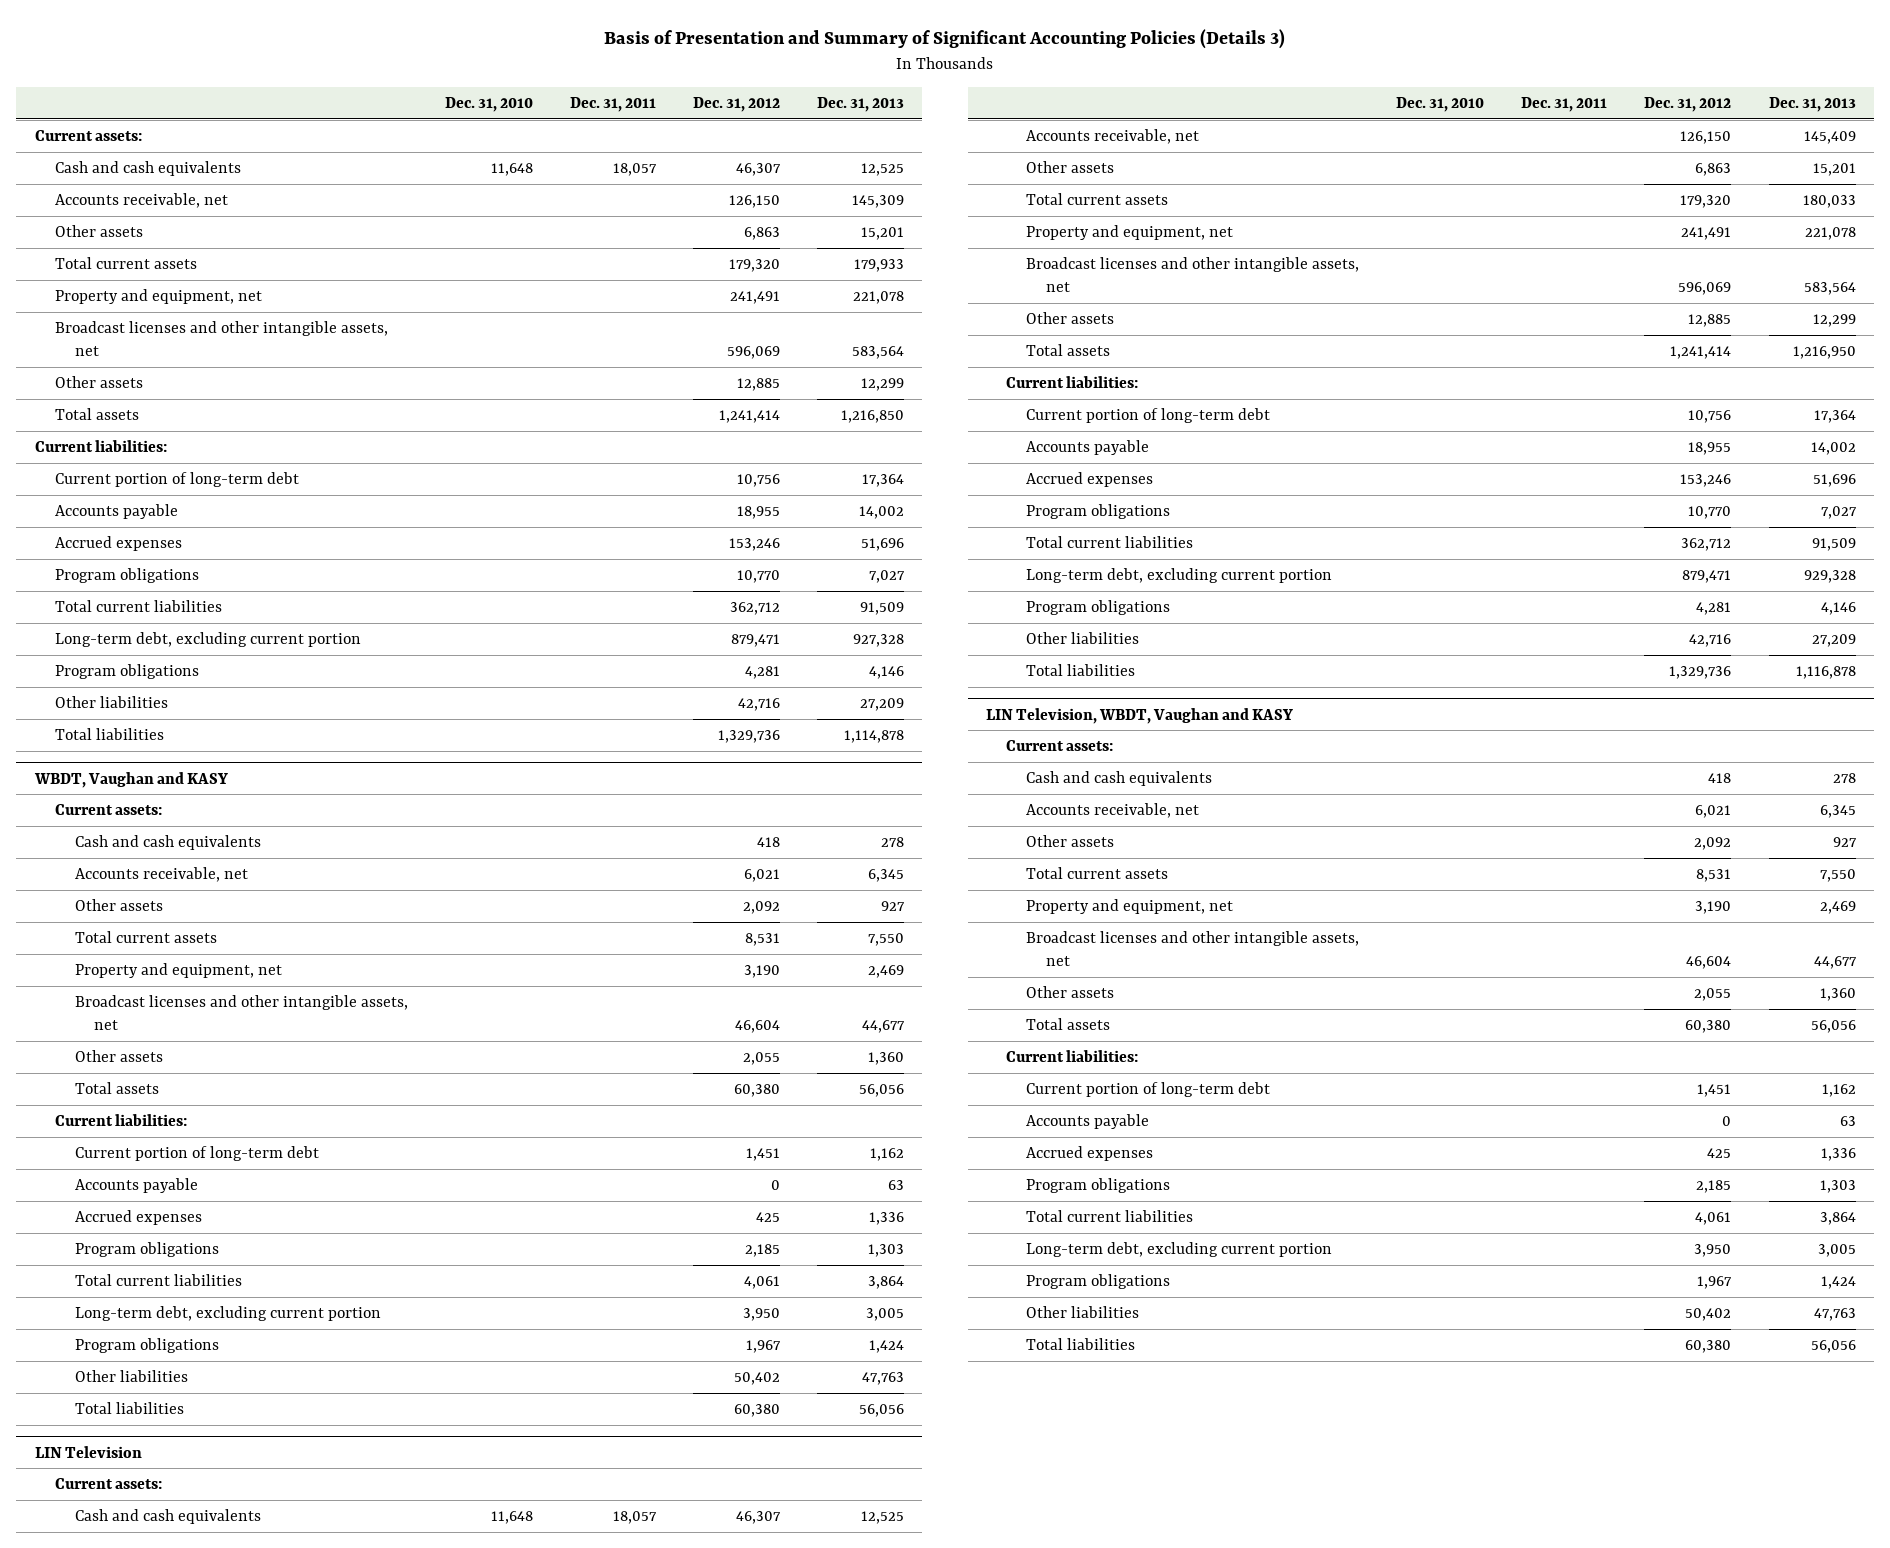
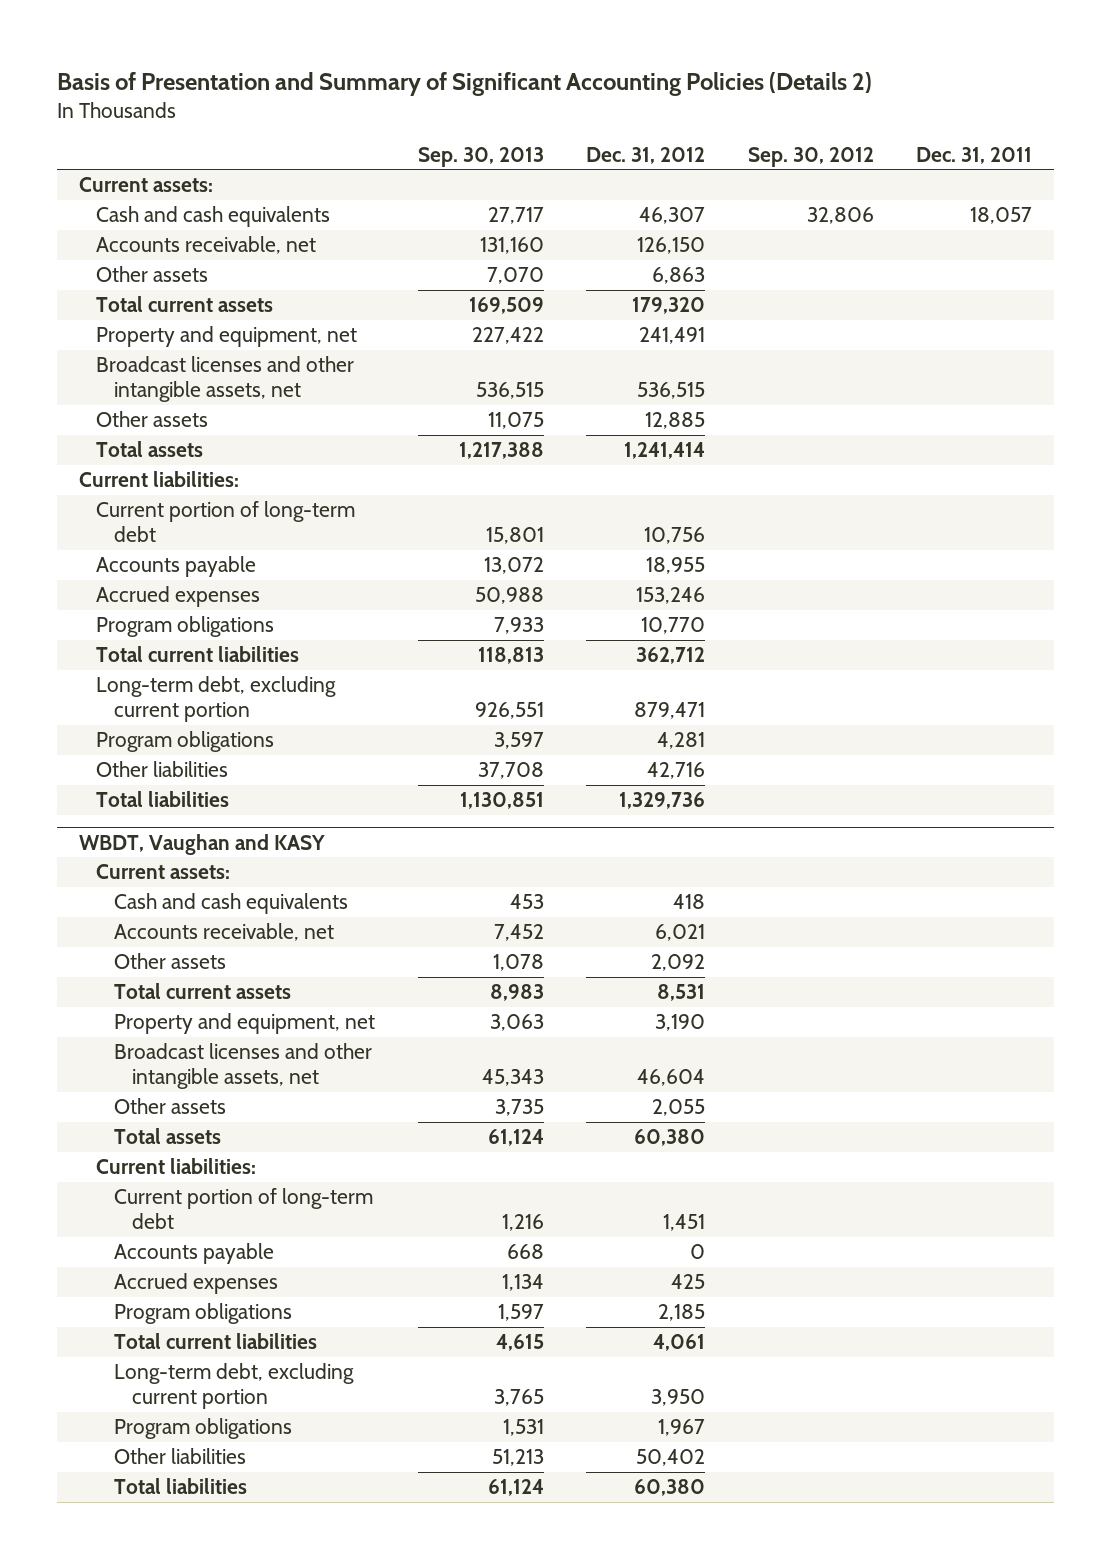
- Basis of Presentation and Summary of Significant Accounting Policies (Details 3)
+ Basis of Presentation and Summary of Significant Accounting Policies (Details 2)
- | Dec. 31, 2010 | Dec. 31, 2011 | Dec. 31, 2012 | Dec. 31, 2013
+ | Sep. 30, 2013 | Dec. 31, 2012 | Sep. 30, 2012 | Dec. 31, 2011
- Broadcast licenses and other intangible assets, net | | | 596,069 | 583,564
+ Broadcast licenses and other intangible assets, net | 536,515 | 536,515 | |
- LIN Television
- Current assets:
- Cash and cash equivalents | 11,648 | 18,057 | 46,307 | 12,525
- Accounts receivable, net | | | 126,150 | 145,409
- Other assets | | | 6,863 | 15,201
- Total current assets | | | 179,320 | 180,033
- Property and equipment, net | | | 241,491 | 221,078
- Broadcast licenses and other intangible assets, net | | | 596,069 | 583,564
- Other assets | | | 12,885 | 12,299
- Total assets | | | 1,241,414 | 1,216,950
- Current liabilities:
- Current portion of long-term debt | | | 10,756 | 17,364
- Accounts payable | | | 18,955 | 14,002
- Accrued expenses | | | 153,246 | 51,696
- Program obligations | | | 10,770 | 7,027
- Total current liabilities | | | 362,712 | 91,509
- Long-term debt, excluding current portion | | | 879,471 | 929,328
- Program obligations | | | 4,281 | 4,146
- Other liabilities | | | 42,716 | 27,209
- Total liabilities | | | 1,329,736 | 1,116,878
- LIN Television, WBDT, Vaughan and KASY
- Current assets:
- Cash and cash equivalents | | | 418 | 278
- Accounts receivable, net | | | 6,021 | 6,345
- Other assets | | | 2,092 | 927
- Total current assets | | | 8,531 | 7,550
- Property and equipment, net | | | 3,190 | 2,469
- Broadcast licenses and other intangible assets, net | | | 46,604 | 44,677
- Other assets | | | 2,055 | 1,360
- Total assets | | | 60,380 | 56,056
- Current liabilities:
- Current portion of long-term debt | | | 1,451 | 1,162
- Accounts payable | | | 0 | 63
- Accrued expenses | | | 425 | 1,336
- Program obligations | | | 2,185 | 1,303
- Total current liabilities | | | 4,061 | 3,864
- Long-term debt, excluding current portion | | | 3,950 | 3,005
- Program obligations | | | 1,967 | 1,424
- Other liabilities | | | 50,402 | 47,763
- Total liabilities | | | 60,380 | 56,056

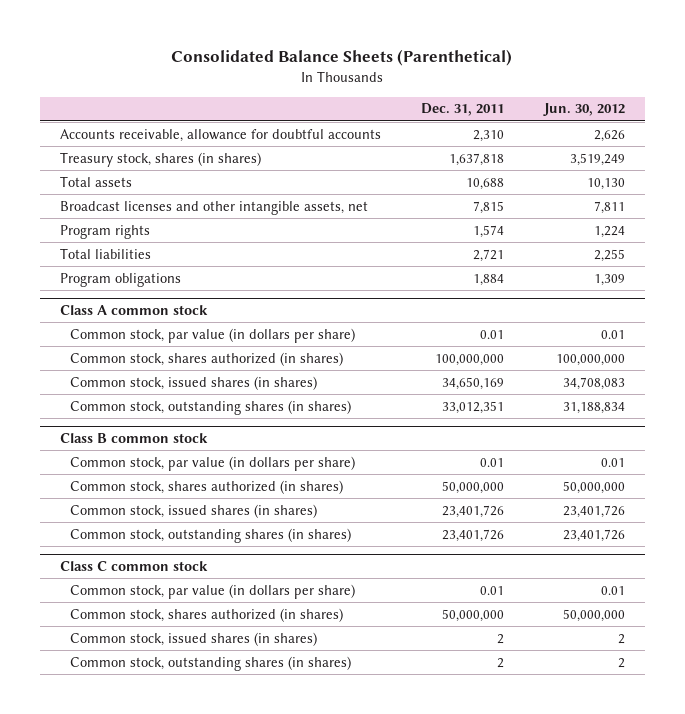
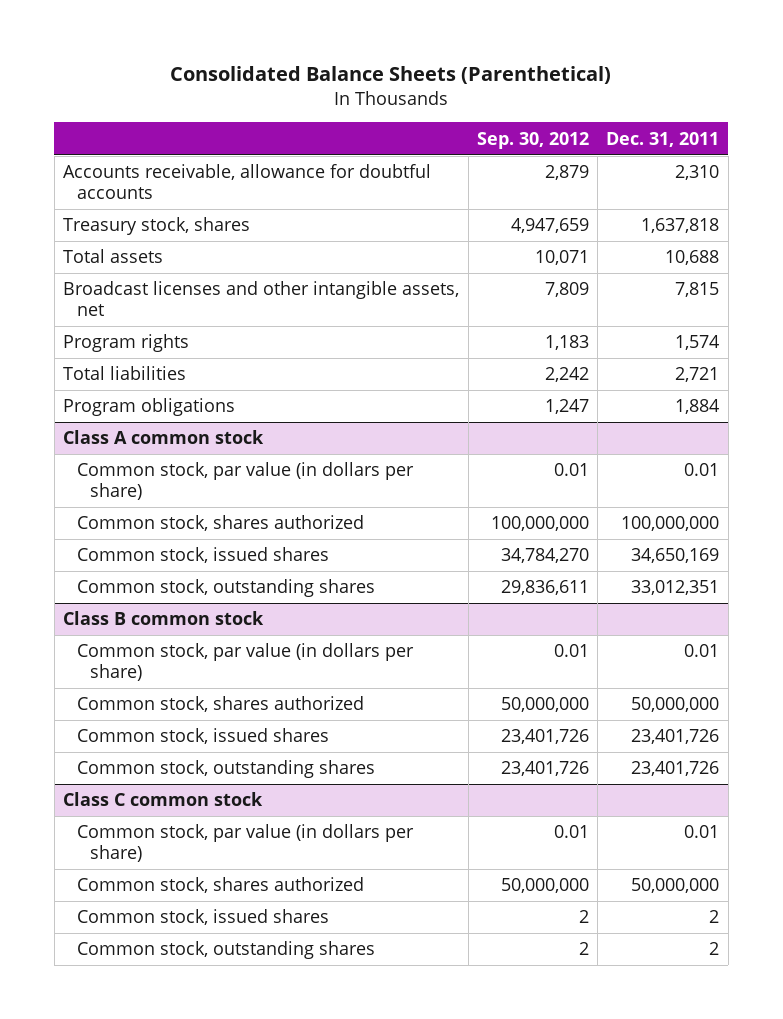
- | Dec. 31, 2011 | Jun. 30, 2012
+ | Sep. 30, 2012 | Dec. 31, 2011
- Treasury stock, shares (in shares) | 1,637,818 | 3,519,249
+ Treasury stock, shares | 4,947,659 | 1,637,818
@ Class A common stock
- Common stock, shares authorized (in shares) | 100,000,000 | 100,000,000
- Common stock, issued shares (in shares) | 34,650,169 | 34,708,083
- Common stock, outstanding shares (in shares) | 33,012,351 | 31,188,834
+ Common stock, shares authorized | 100,000,000 | 100,000,000
+ Common stock, issued shares | 34,784,270 | 34,650,169
+ Common stock, outstanding shares | 29,836,611 | 33,012,351
@ Class B common stock
- Common stock, shares authorized (in shares) | 50,000,000 | 50,000,000
- Common stock, issued shares (in shares) | 23,401,726 | 23,401,726
- Common stock, outstanding shares (in shares) | 23,401,726 | 23,401,726
+ Common stock, shares authorized | 50,000,000 | 50,000,000
+ Common stock, issued shares | 23,401,726 | 23,401,726
+ Common stock, outstanding shares | 23,401,726 | 23,401,726
@ Class C common stock
- Common stock, shares authorized (in shares) | 50,000,000 | 50,000,000
- Common stock, issued shares (in shares) | 2 | 2
- Common stock, outstanding shares (in shares) | 2 | 2
+ Common stock, shares authorized | 50,000,000 | 50,000,000
+ Common stock, issued shares | 2 | 2
+ Common stock, outstanding shares | 2 | 2

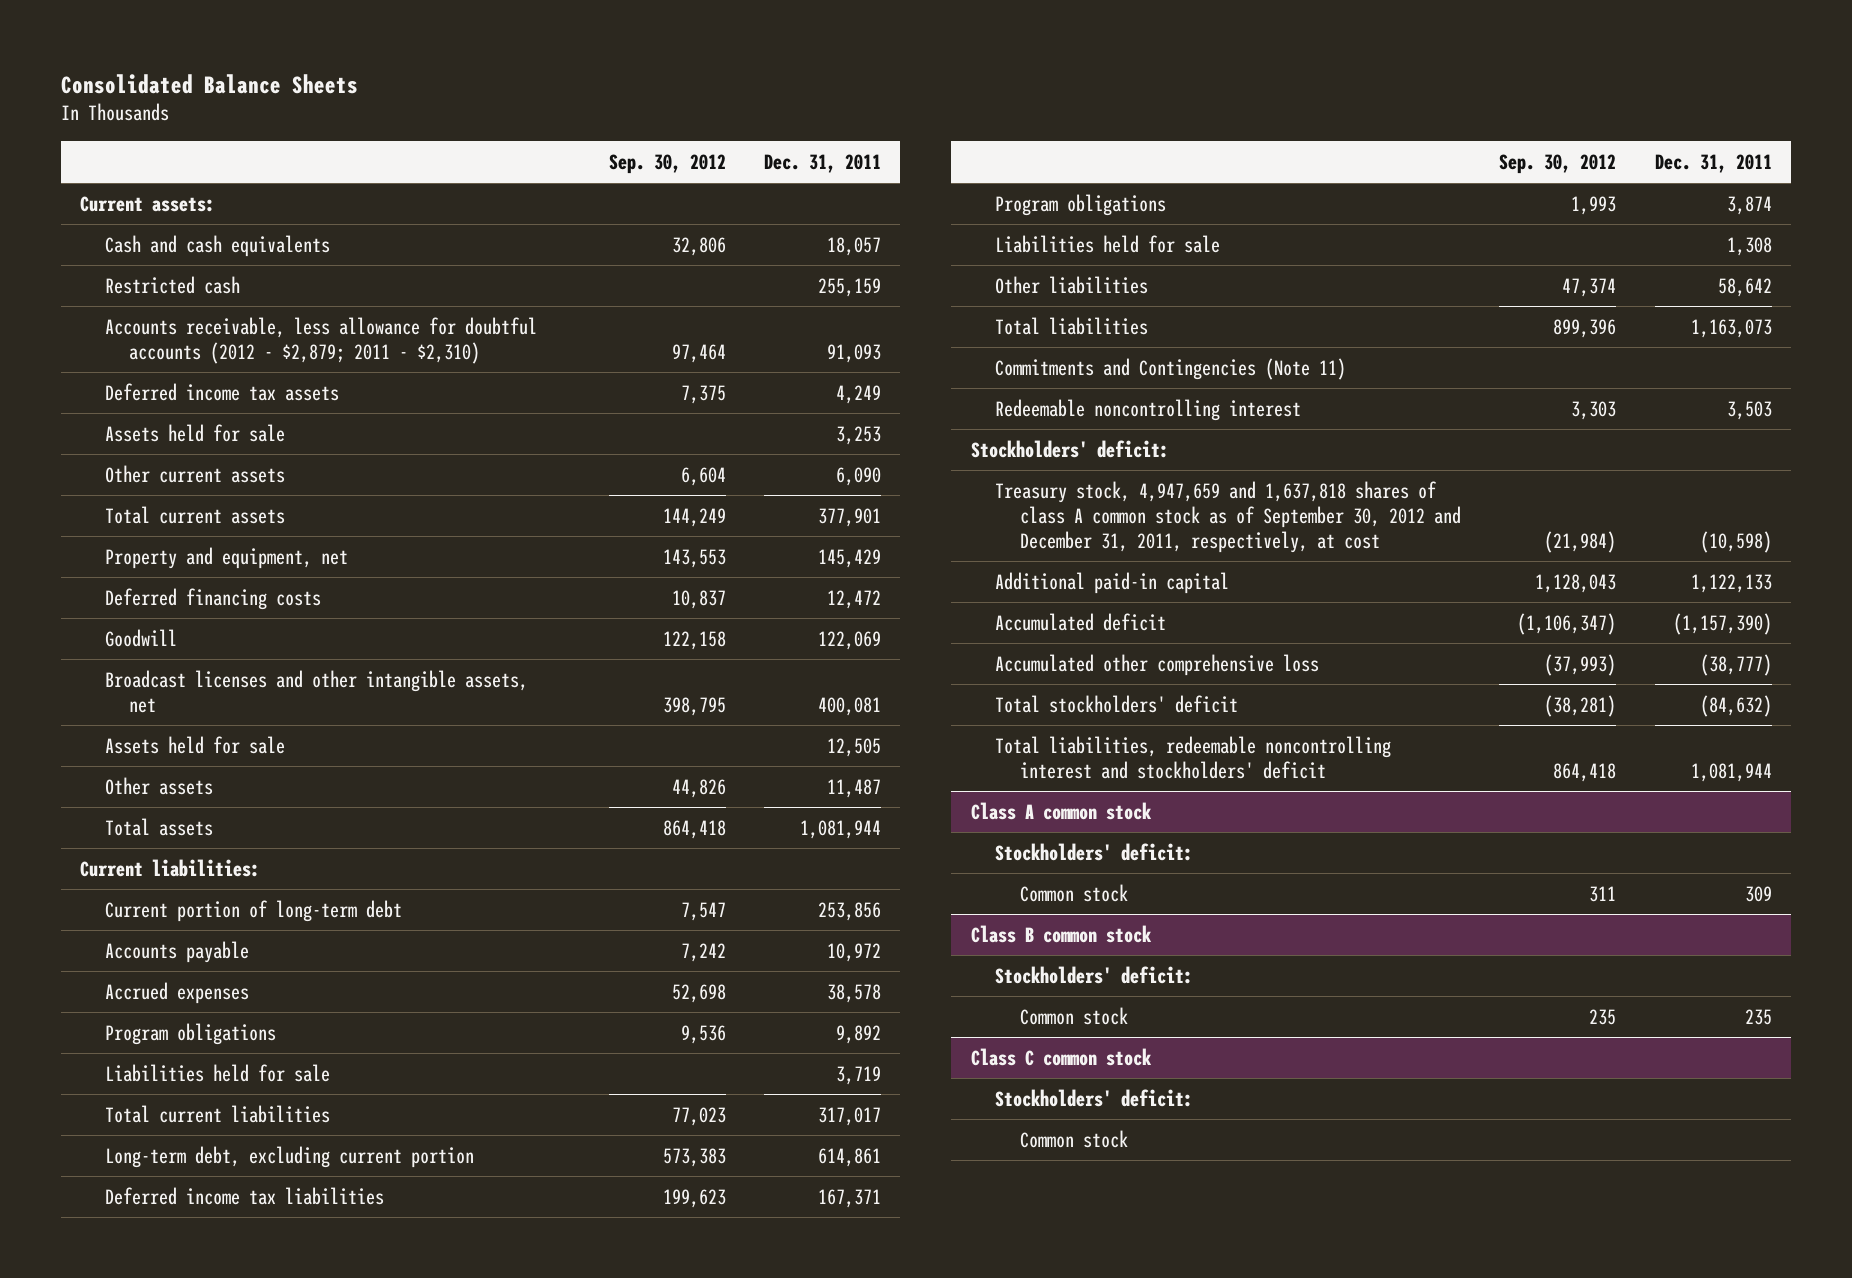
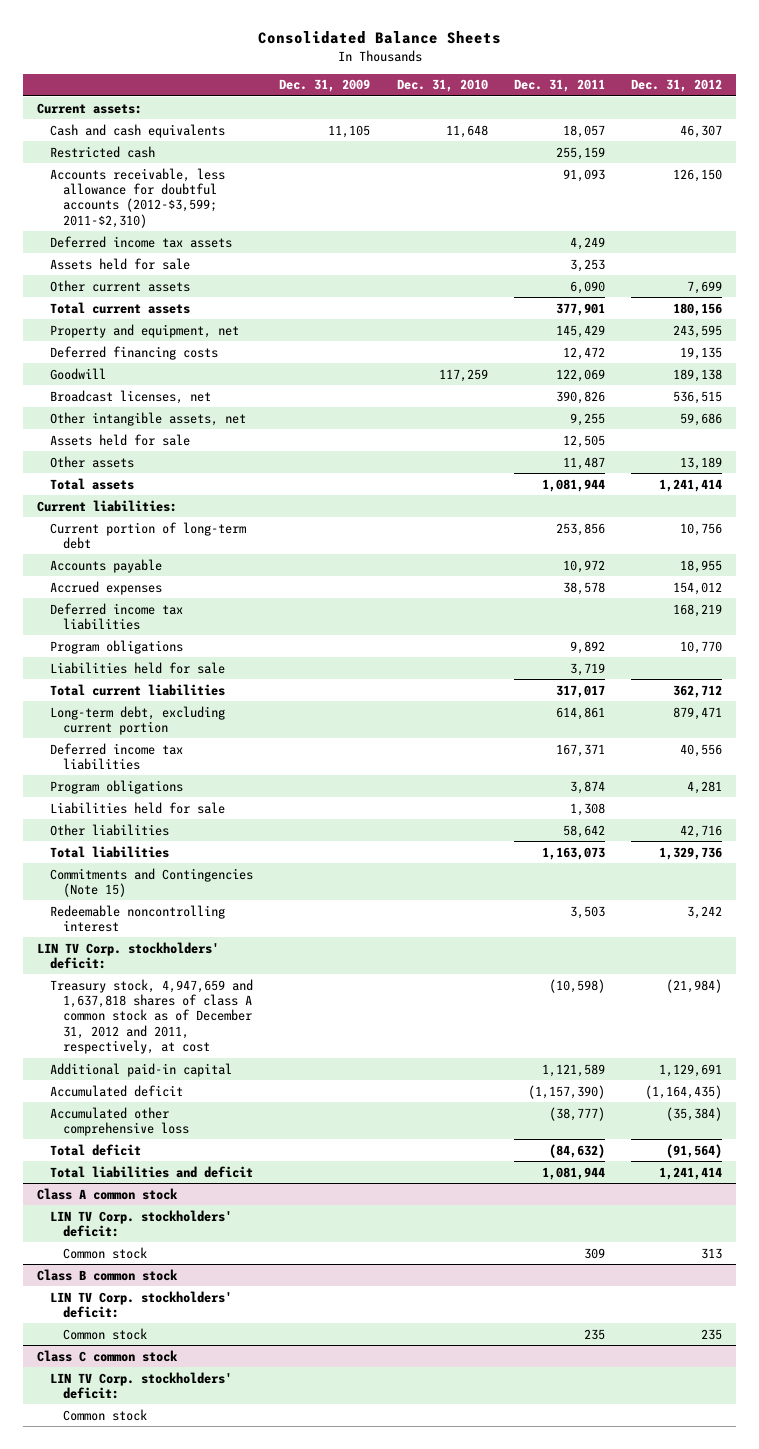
- | Sep. 30, 2012 | Dec. 31, 2011
+ | Dec. 31, 2009 | Dec. 31, 2010 | Dec. 31, 2011 | Dec. 31, 2012
- Accounts receivable, less allowance for doubtful accounts (2012 - $2,879; 2011 - $2,310) | 97,464 | 91,093
+ Accounts receivable, less allowance for doubtful accounts (2012-$3,599; 2011-$2,310) | | | 91,093 | 126,150
- Broadcast licenses and other intangible assets, net | 398,795 | 400,081
+ Broadcast licenses, net | | | 390,826 | 536,515
+ Other intangible assets, net | | | 9,255 | 59,686
+ Deferred income tax liabilities | | | | 168,219
- Commitments and Contingencies (Note 11)
+ Commitments and Contingencies (Note 15)
- Stockholders' deficit:
- Treasury stock, 4,947,659 and 1,637,818 shares of class A common stock as of September 30, 2012 and December 31, 2011, respectively, at cost | (21,984) | (10,598)
- Additional paid-in capital | 1,128,043 | 1,122,133
+ LIN TV Corp. stockholders' deficit:
+ Treasury stock, 4,947,659 and 1,637,818 shares of class A common stock as of December 31, 2012 and 2011, respectively, at cost | | | (10,598) | (21,984)
+ Additional paid-in capital | | | 1,121,589 | 1,129,691
- Total stockholders' deficit | (38,281) | (84,632)
- Total liabilities, redeemable noncontrolling interest and stockholders' deficit | 864,418 | 1,081,944
+ Total deficit | | | (84,632) | (91,564)
+ Total liabilities and deficit | | | 1,081,944 | 1,241,414
@ Class A common stock
- Stockholders' deficit:
+ LIN TV Corp. stockholders' deficit:
@ Class B common stock
- Stockholders' deficit:
+ LIN TV Corp. stockholders' deficit:
@ Class C common stock
- Stockholders' deficit:
+ LIN TV Corp. stockholders' deficit:

